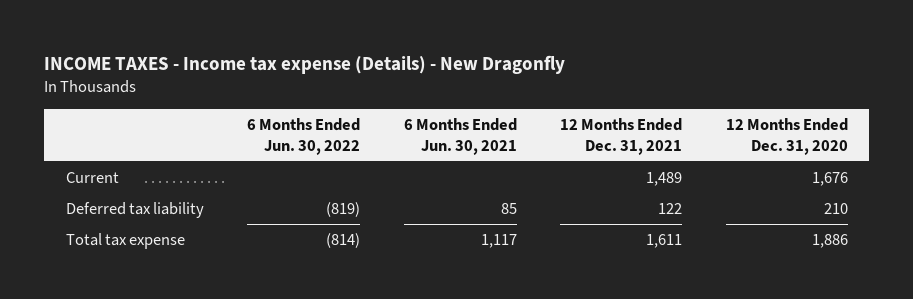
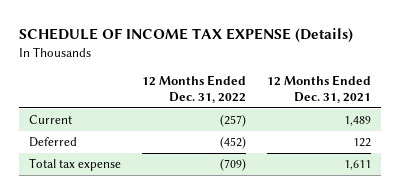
- INCOME TAXES - Income tax expense (Details) - New Dragonfly
+ SCHEDULE OF INCOME TAX EXPENSE (Details)
- | 6 Months Ended Jun. 30, 2022 | 6 Months Ended Jun. 30, 2021 | 12 Months Ended Dec. 31, 2021 | 12 Months Ended Dec. 31, 2020
+ | 12 Months Ended Dec. 31, 2022 | 12 Months Ended Dec. 31, 2021
- Deferred tax liability | (819) | 85 | 122 | 210
+ Deferred | (452) | 122

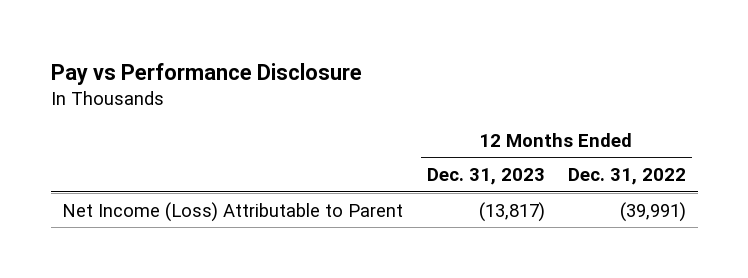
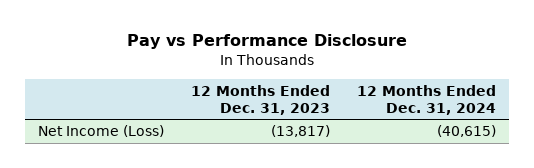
- | 12 Months Ended Dec. 31, 2023 | 12 Months Ended Dec. 31, 2022
+ | 12 Months Ended Dec. 31, 2023 | 12 Months Ended Dec. 31, 2024
- Net Income (Loss) Attributable to Parent | (13,817) | (39,991)
+ Net Income (Loss) | (13,817) | (40,615)

